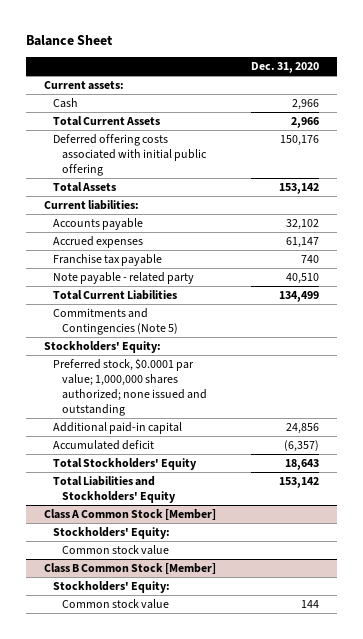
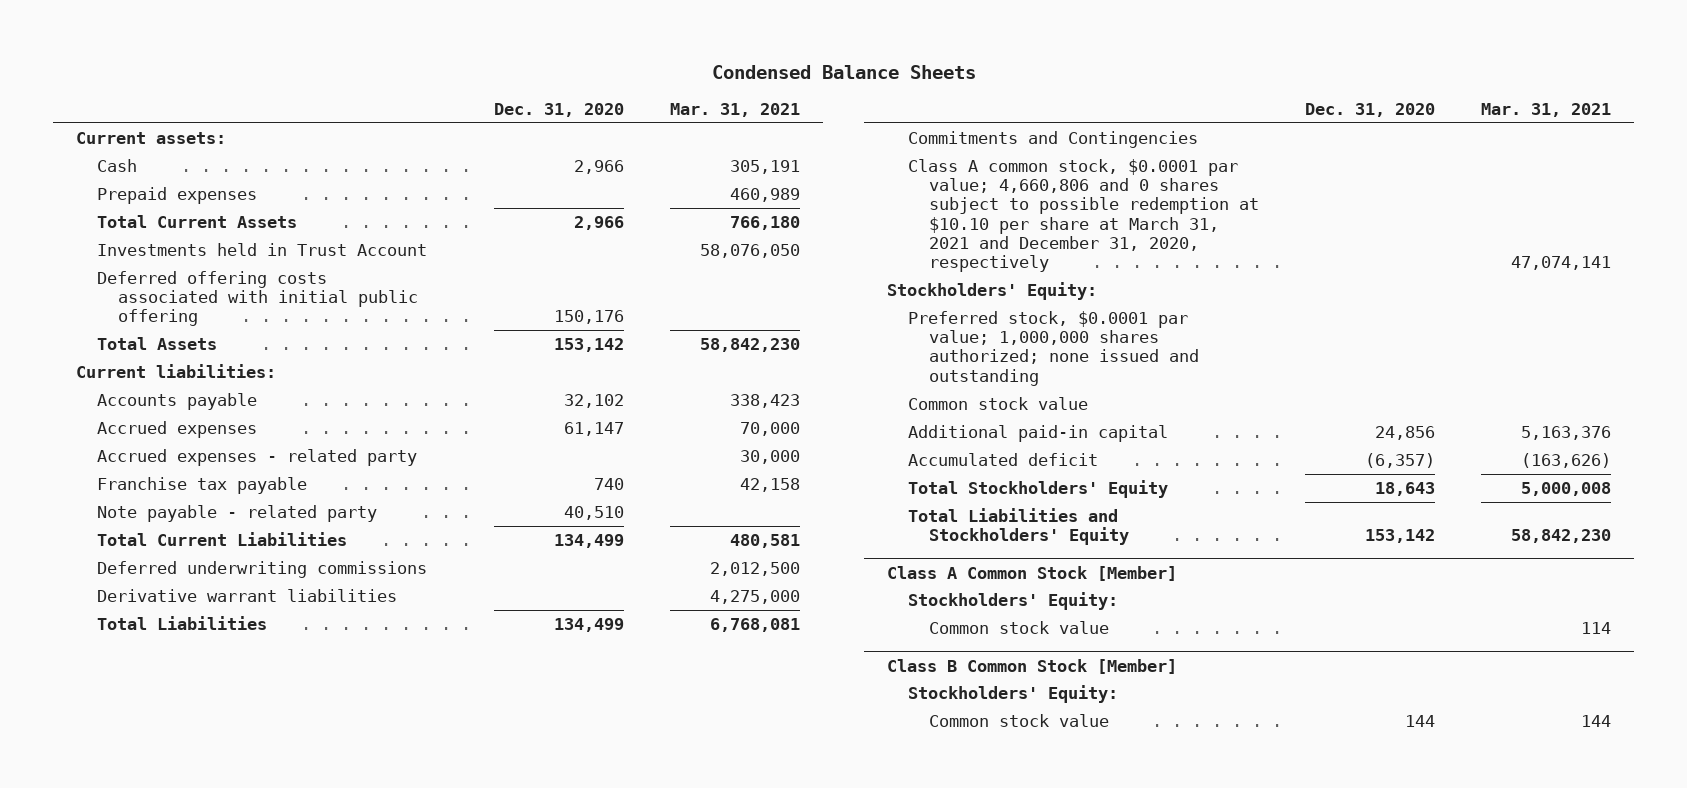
- Balance Sheet
+ Condensed Balance Sheets
- | Dec. 31, 2020
+ | Dec. 31, 2020 | Mar. 31, 2021
+ Prepaid expenses | | 460,989
+ Investments held in Trust Account | | 58,076,050
+ Accrued expenses - related party | | 30,000
- Commitments and Contingencies (Note 5)
+ Deferred underwriting commissions | | 2,012,500
+ Derivative warrant liabilities | | 4,275,000
+ Total Liabilities | 134,499 | 6,768,081
+ Commitments and Contingencies
+ Class A common stock, $0.0001 par value; 4,660,806 and 0 shares subject to possible redemption at $10.10 per share at March 31, 2021 and December 31, 2020, respectively | | 47,074,141
+ Common stock value

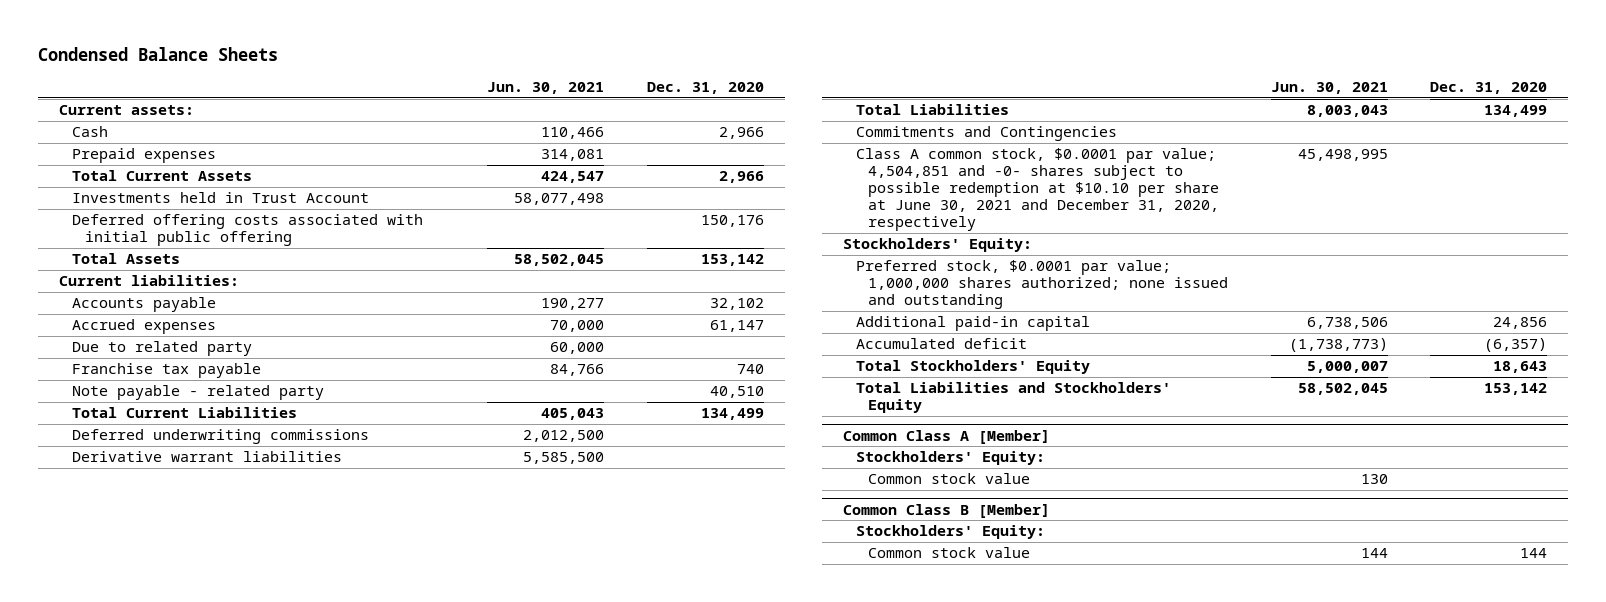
- | Dec. 31, 2020 | Mar. 31, 2021
+ | Jun. 30, 2021 | Dec. 31, 2020
- Accrued expenses - related party | | 30,000
+ Due to related party | 60,000 |
- Class A common stock, $0.0001 par value; 4,660,806 and 0 shares subject to possible redemption at $10.10 per share at March 31, 2021 and December 31, 2020, respectively | | 47,074,141
+ Class A common stock, $0.0001 par value; 4,504,851 and -0- shares subject to possible redemption at $10.10 per share at June 30, 2021 and December 31, 2020, respectively | 45,498,995 |
- Common stock value
- Class A Common Stock [Member]
+ Common Class A [Member]
- Class B Common Stock [Member]
+ Common Class B [Member]

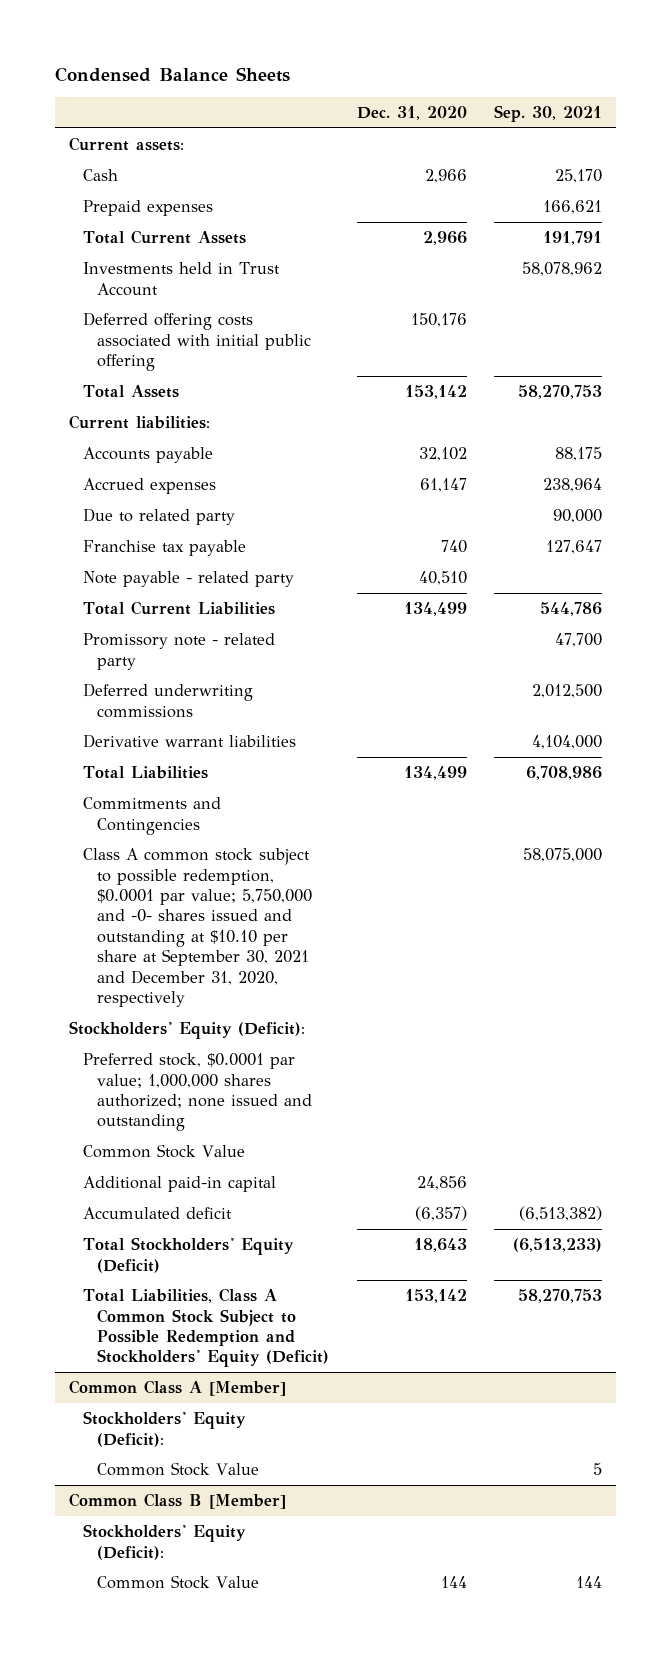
- | Jun. 30, 2021 | Dec. 31, 2020
+ | Dec. 31, 2020 | Sep. 30, 2021
+ Promissory note - related party | | 47,700
- Class A common stock, $0.0001 par value; 4,504,851 and -0- shares subject to possible redemption at $10.10 per share at June 30, 2021 and December 31, 2020, respectively | 45,498,995 |
- Stockholders' Equity:
+ Class A common stock subject to possible redemption, $0.0001 par value; 5,750,000 and -0- shares issued and outstanding at $10.10 per share at September 30, 2021 and December 31, 2020, respectively | | 58,075,000
+ Stockholders' Equity (Deficit):
+ Common Stock Value
- Total Stockholders' Equity | 5,000,007 | 18,643
- Total Liabilities and Stockholders' Equity | 58,502,045 | 153,142
+ Total Stockholders' Equity (Deficit) | 18,643 | (6,513,233)
+ Total Liabilities, Class A Common Stock Subject to Possible Redemption and Stockholders' Equity (Deficit) | 153,142 | 58,270,753
@ Common Class A [Member]
- Stockholders' Equity:
- Common stock value | 130 |
+ Stockholders' Equity (Deficit):
+ Common Stock Value | | 5
@ Common Class B [Member]
- Stockholders' Equity:
- Common stock value | 144 | 144
+ Stockholders' Equity (Deficit):
+ Common Stock Value | 144 | 144

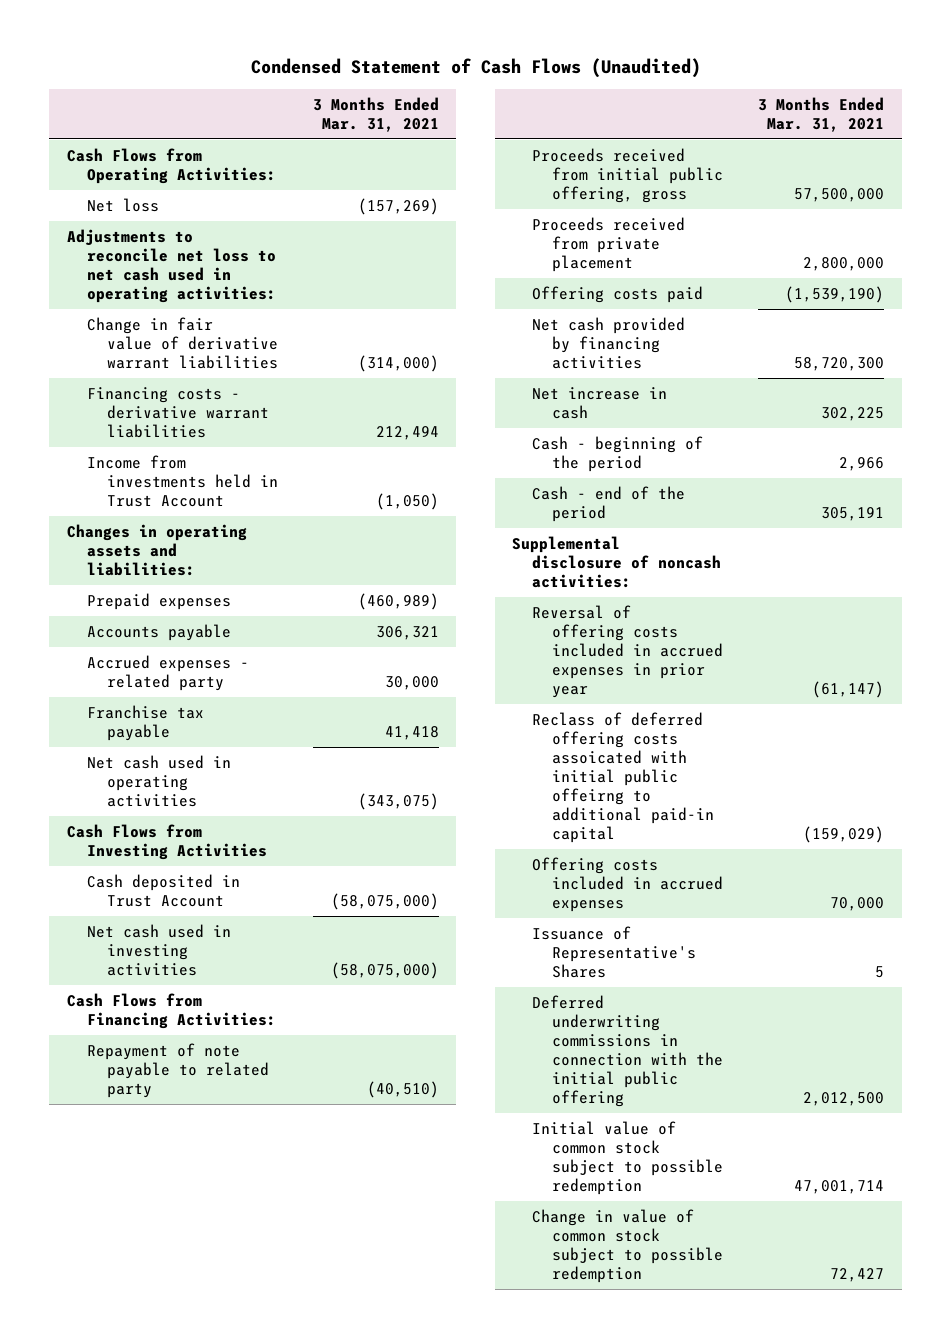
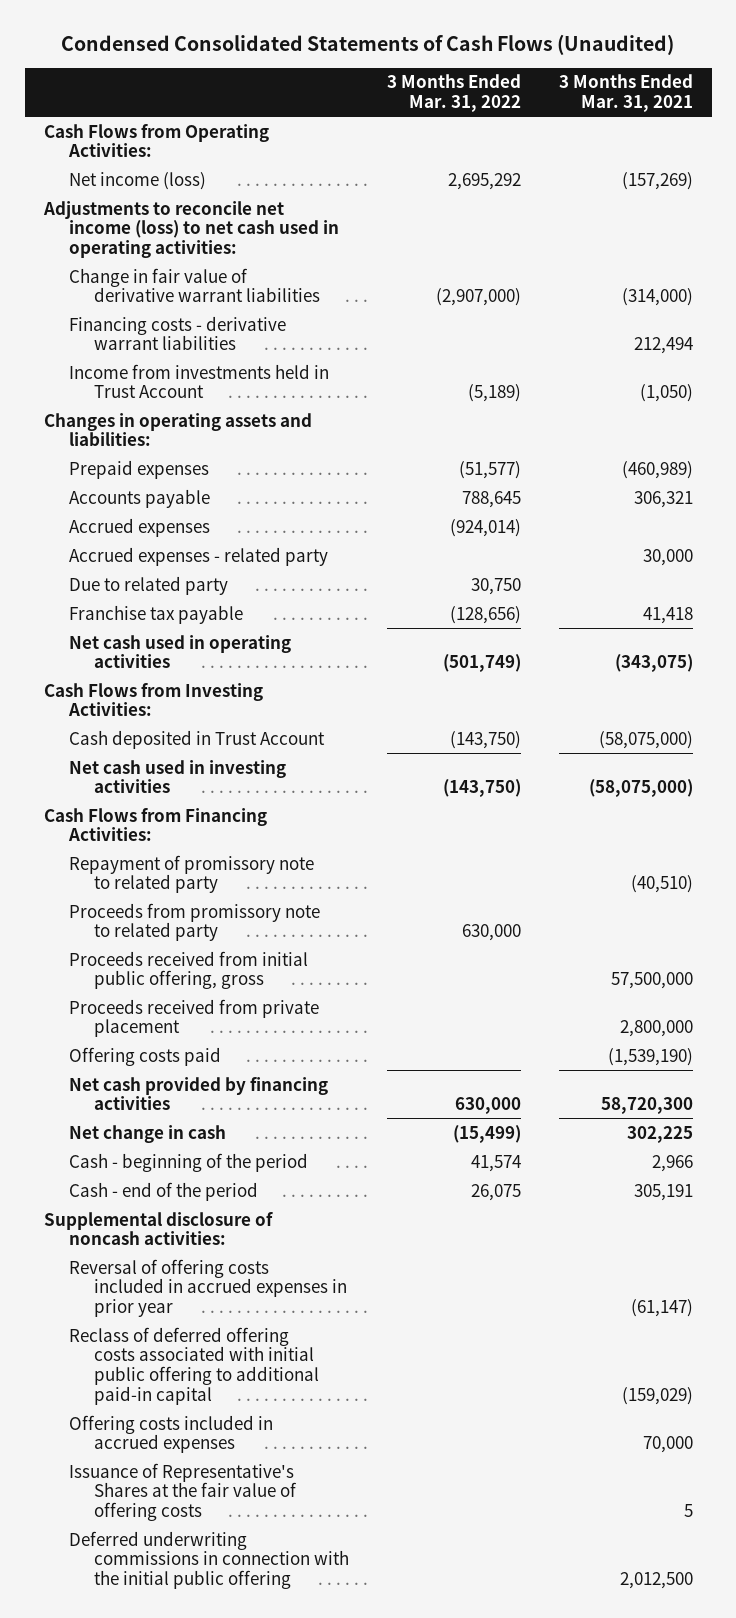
- Condensed Statement of Cash Flows (Unaudited)
+ Condensed Consolidated Statements of Cash Flows (Unaudited)
- | 3 Months Ended Mar. 31, 2021
+ | 3 Months Ended Mar. 31, 2022 | 3 Months Ended Mar. 31, 2021
- Net loss | (157,269)
- Adjustments to reconcile net loss to net cash used in operating activities:
+ Net income (loss) | 2,695,292 | (157,269)
+ Adjustments to reconcile net income (loss) to net cash used in operating activities:
+ Accrued expenses | (924,014) |
+ Due to related party | 30,750 |
- Cash Flows from Investing Activities
+ Cash Flows from Investing Activities:
- Repayment of note payable to related party | (40,510)
+ Repayment of promissory note to related party | | (40,510)
+ Proceeds from promissory note to related party | 630,000 |
- Net increase in cash | 302,225
+ Net change in cash | (15,499) | 302,225
- Reclass of deferred offering costs assoicated with initial public offeirng to additional paid-in capital | (159,029)
+ Reclass of deferred offering costs associated with initial public offering to additional paid-in capital | | (159,029)
- Issuance of Representative's Shares | 5
+ Issuance of Representative's Shares at the fair value of offering costs | | 5
- Initial value of common stock subject to possible redemption | 47,001,714
- Change in value of common stock subject to possible redemption | 72,427

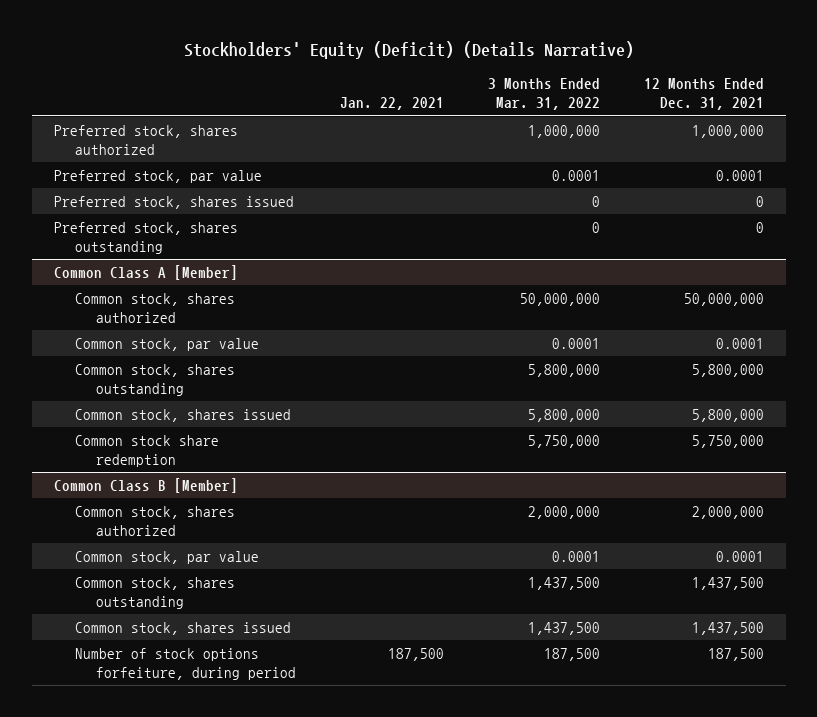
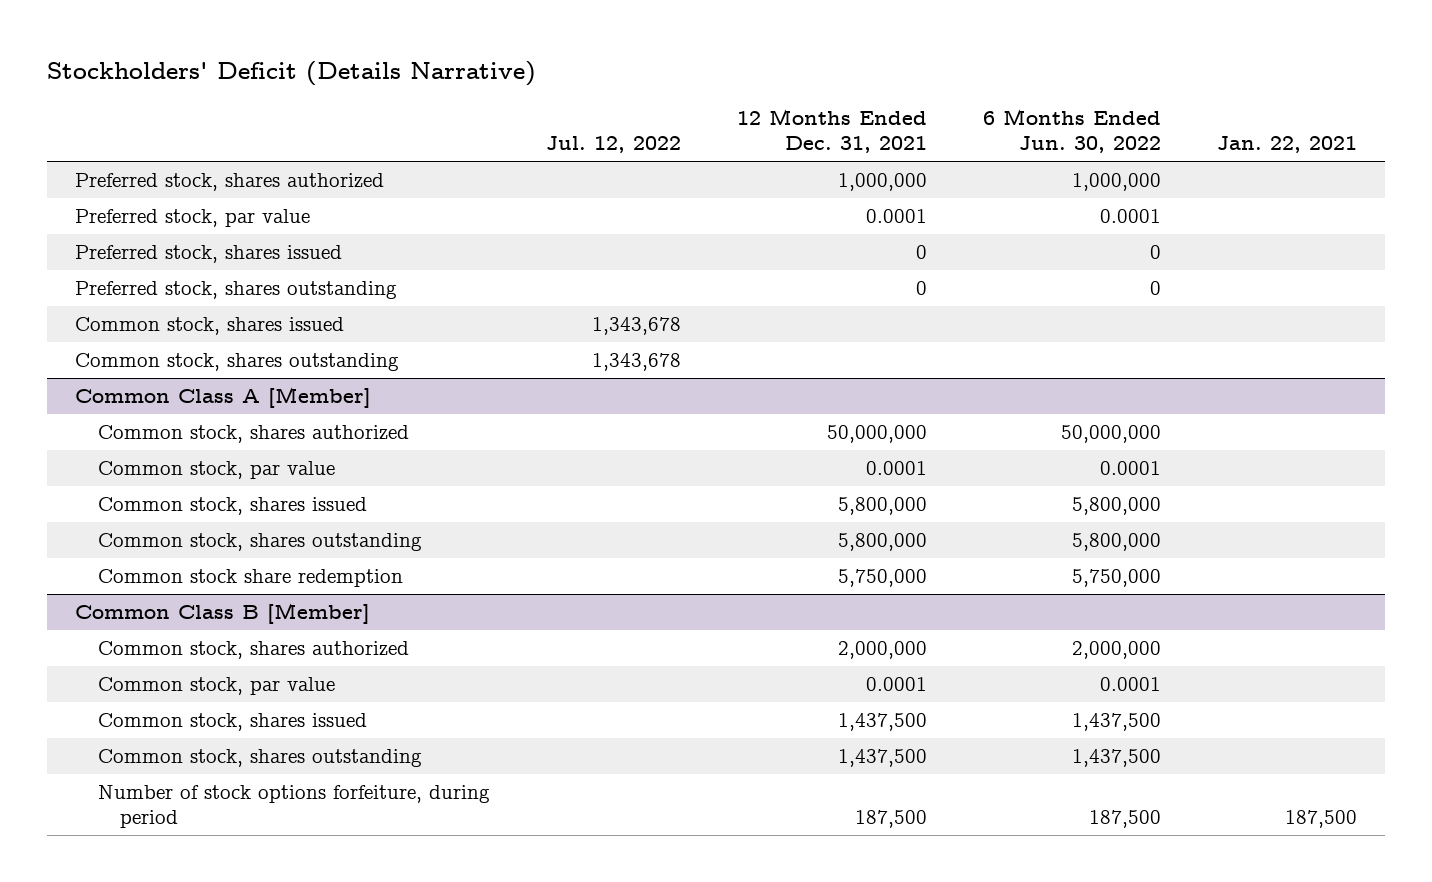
- Stockholders' Equity (Deficit) (Details Narrative)
+ Stockholders' Deficit (Details Narrative)
- | Jan. 22, 2021 | 3 Months Ended Mar. 31, 2022 | 12 Months Ended Dec. 31, 2021
+ | Jul. 12, 2022 | 12 Months Ended Dec. 31, 2021 | 6 Months Ended Jun. 30, 2022 | Jan. 22, 2021
+ Common stock, shares issued | 1,343,678 | | |
+ Common stock, shares outstanding | 1,343,678 | | |
@ Common Class A [Member]
moved down: Common stock, shares outstanding | | 5,800,000 | 5,800,000 |
@ Common Class B [Member]
moved down: Common stock, shares outstanding | | 1,437,500 | 1,437,500 |

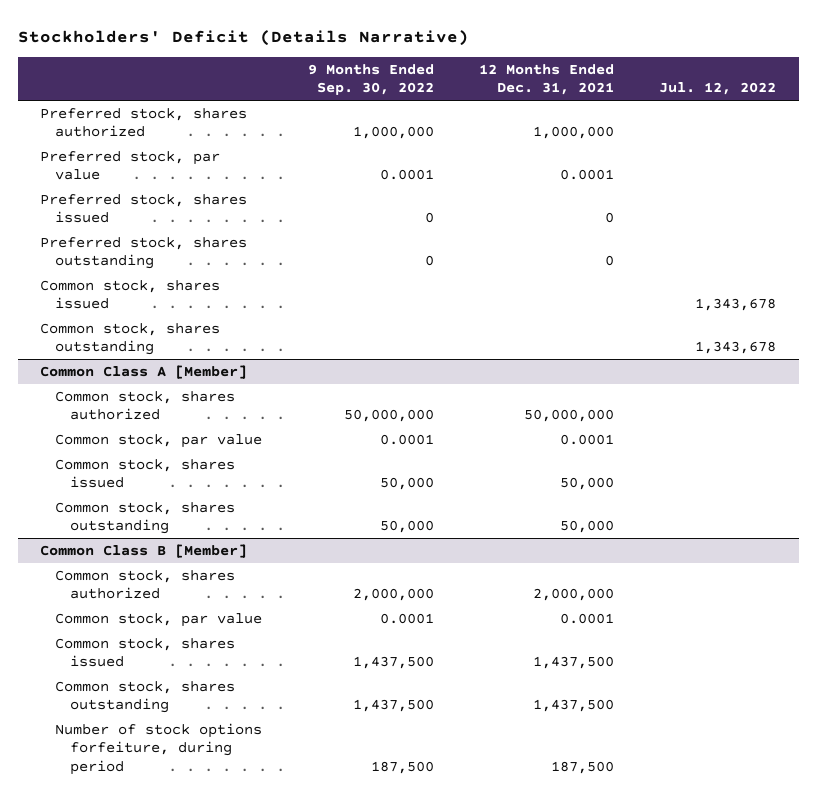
- | Jul. 12, 2022 | 12 Months Ended Dec. 31, 2021 | 6 Months Ended Jun. 30, 2022 | Jan. 22, 2021
+ | 9 Months Ended Sep. 30, 2022 | 12 Months Ended Dec. 31, 2021 | Jul. 12, 2022
@ Common Class A [Member]
- Common stock, shares issued | | 5,800,000 | 5,800,000 |
- Common stock, shares outstanding | | 5,800,000 | 5,800,000 |
- Common stock share redemption | | 5,750,000 | 5,750,000 |
+ Common stock, shares issued | 50,000 | 50,000 |
+ Common stock, shares outstanding | 50,000 | 50,000 |

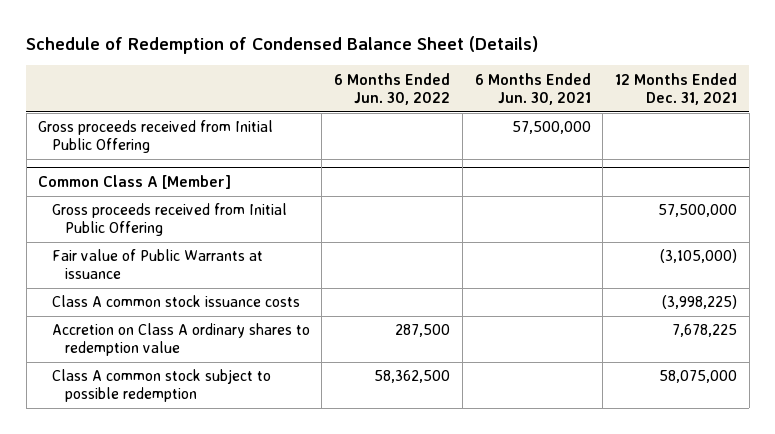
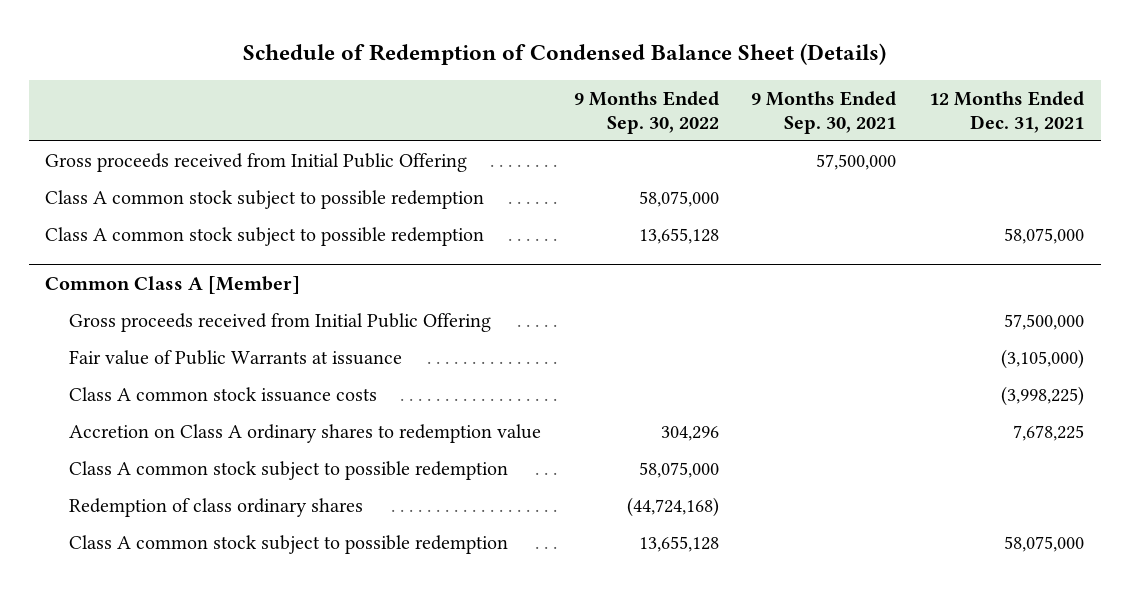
- | 6 Months Ended Jun. 30, 2022 | 6 Months Ended Jun. 30, 2021 | 12 Months Ended Dec. 31, 2021
+ | 9 Months Ended Sep. 30, 2022 | 9 Months Ended Sep. 30, 2021 | 12 Months Ended Dec. 31, 2021
+ Class A common stock subject to possible redemption | 58,075,000 | |
+ Class A common stock subject to possible redemption | 13,655,128 | | 58,075,000
@ Common Class A [Member]
+ Class A common stock subject to possible redemption | 58,075,000 | |
+ Redemption of class ordinary shares | (44,724,168) | |

